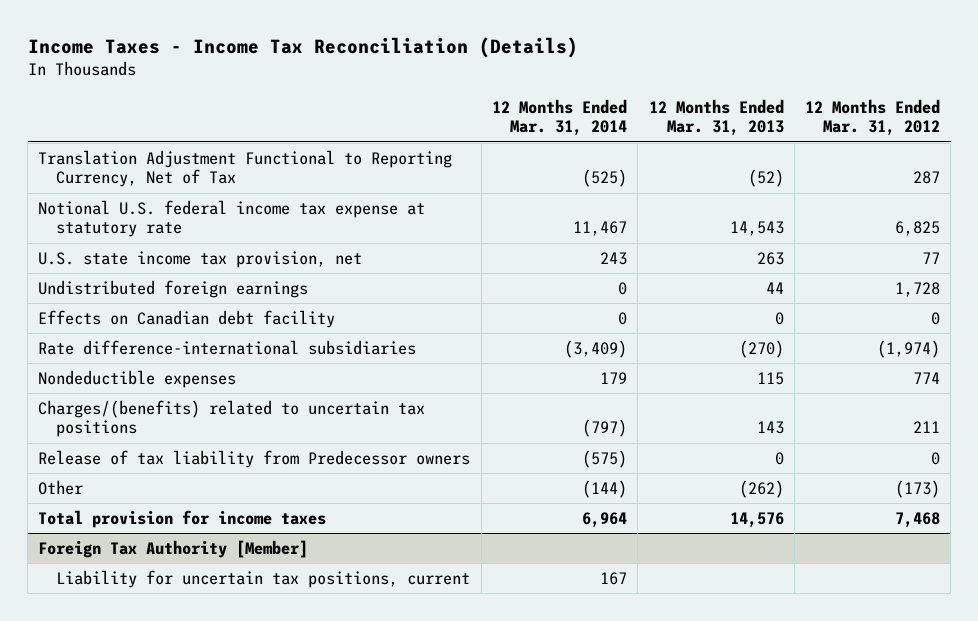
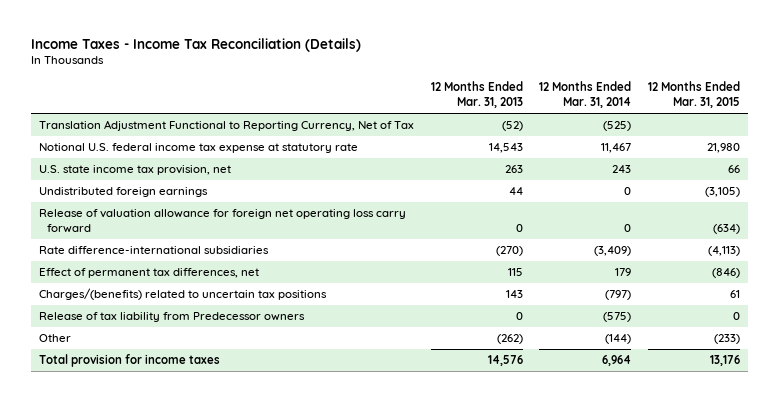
- | 12 Months Ended Mar. 31, 2014 | 12 Months Ended Mar. 31, 2013 | 12 Months Ended Mar. 31, 2012
+ | 12 Months Ended Mar. 31, 2013 | 12 Months Ended Mar. 31, 2014 | 12 Months Ended Mar. 31, 2015
- Effects on Canadian debt facility | 0 | 0 | 0
+ Release of valuation allowance for foreign net operating loss carry forward | 0 | 0 | (634)
- Nondeductible expenses | 179 | 115 | 774
+ Effect of permanent tax differences, net | 115 | 179 | (846)
- Foreign Tax Authority [Member]
- Liability for uncertain tax positions, current | 167 | |

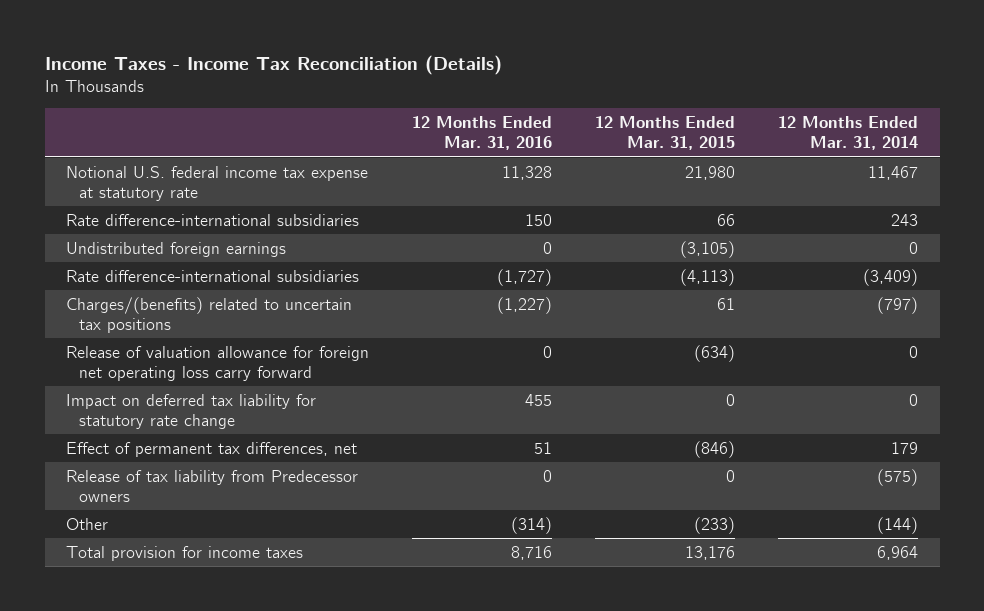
- | 12 Months Ended Mar. 31, 2013 | 12 Months Ended Mar. 31, 2014 | 12 Months Ended Mar. 31, 2015
+ | 12 Months Ended Mar. 31, 2016 | 12 Months Ended Mar. 31, 2015 | 12 Months Ended Mar. 31, 2014
- Translation Adjustment Functional to Reporting Currency, Net of Tax | (52) | (525) |
- U.S. state income tax provision, net | 263 | 243 | 66
+ Rate difference-international subsidiaries | 150 | 66 | 243
moved down: Release of valuation allowance for foreign net operating loss carry forward | 0 | (634) | 0
+ Impact on deferred tax liability for statutory rate change | 455 | 0 | 0
moved down: Effect of permanent tax differences, net | 51 | (846) | 179

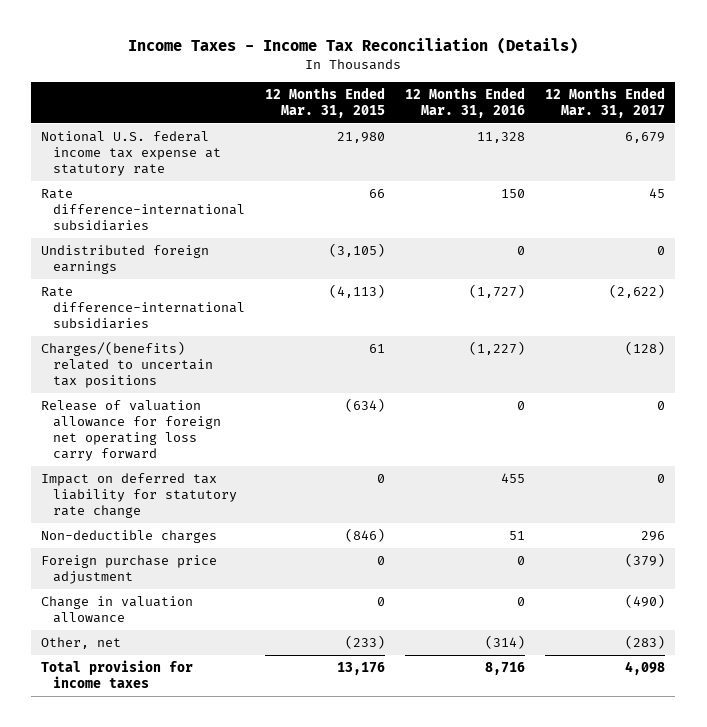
- | 12 Months Ended Mar. 31, 2016 | 12 Months Ended Mar. 31, 2015 | 12 Months Ended Mar. 31, 2014
+ | 12 Months Ended Mar. 31, 2015 | 12 Months Ended Mar. 31, 2016 | 12 Months Ended Mar. 31, 2017
- Effect of permanent tax differences, net | 51 | (846) | 179
- Release of tax liability from Predecessor owners | 0 | 0 | (575)
- Other | (314) | (233) | (144)
+ Non-deductible charges | (846) | 51 | 296
+ Foreign purchase price adjustment | 0 | 0 | (379)
+ Change in valuation allowance | 0 | 0 | (490)
+ Other, net | (233) | (314) | (283)

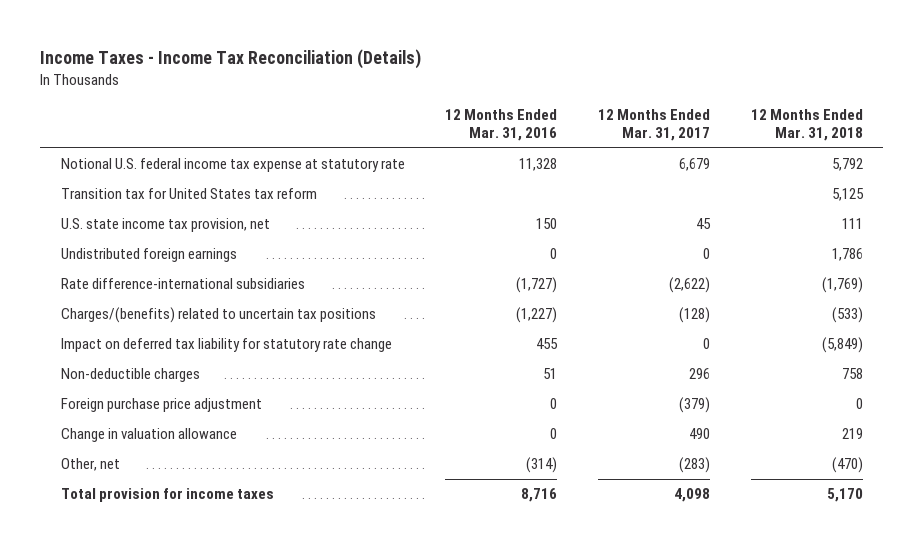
- | 12 Months Ended Mar. 31, 2015 | 12 Months Ended Mar. 31, 2016 | 12 Months Ended Mar. 31, 2017
+ | 12 Months Ended Mar. 31, 2016 | 12 Months Ended Mar. 31, 2017 | 12 Months Ended Mar. 31, 2018
- Rate difference-international subsidiaries | 66 | 150 | 45
+ Transition tax for United States tax reform | | | 5,125
+ U.S. state income tax provision, net | 150 | 45 | 111
- Release of valuation allowance for foreign net operating loss carry forward | (634) | 0 | 0
- Change in valuation allowance | 0 | 0 | (490)
+ Change in valuation allowance | 0 | 490 | 219

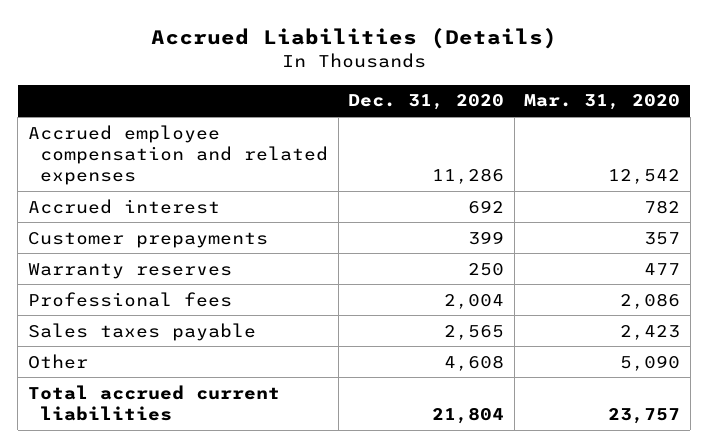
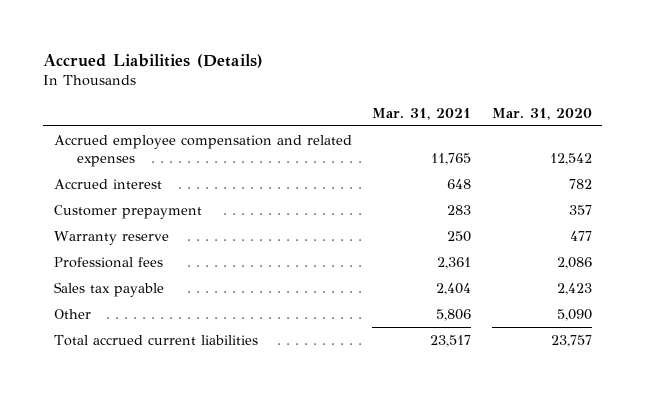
- | Dec. 31, 2020 | Mar. 31, 2020
+ | Mar. 31, 2021 | Mar. 31, 2020
- Customer prepayments | 399 | 357
- Warranty reserves | 250 | 477
+ Customer prepayment | 283 | 357
+ Warranty reserve | 250 | 477
- Sales taxes payable | 2,565 | 2,423
+ Sales tax payable | 2,404 | 2,423

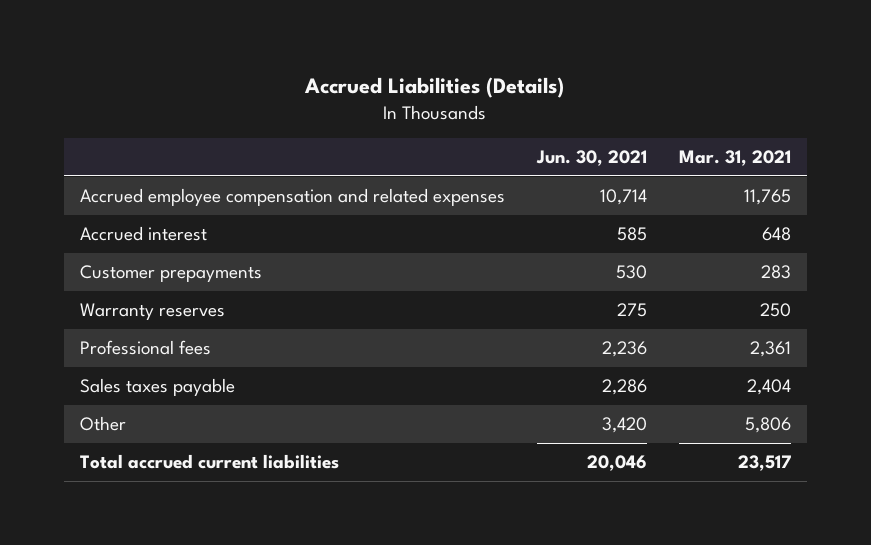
- | Mar. 31, 2021 | Mar. 31, 2020
+ | Jun. 30, 2021 | Mar. 31, 2021
- Customer prepayment | 283 | 357
- Warranty reserve | 250 | 477
+ Customer prepayments | 530 | 283
+ Warranty reserves | 275 | 250
- Sales tax payable | 2,404 | 2,423
+ Sales taxes payable | 2,286 | 2,404

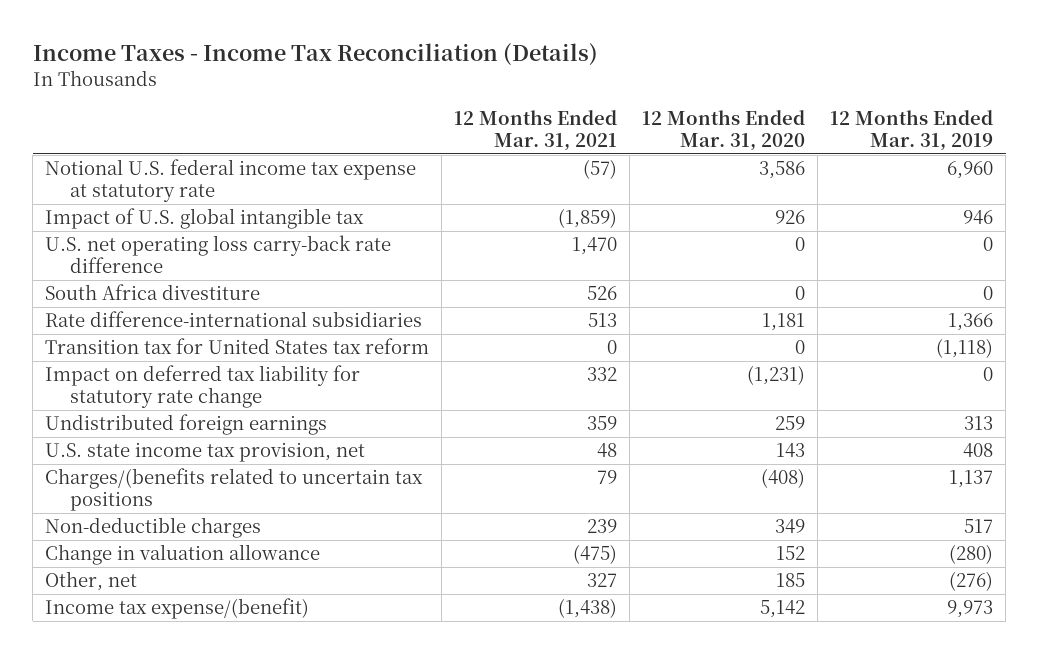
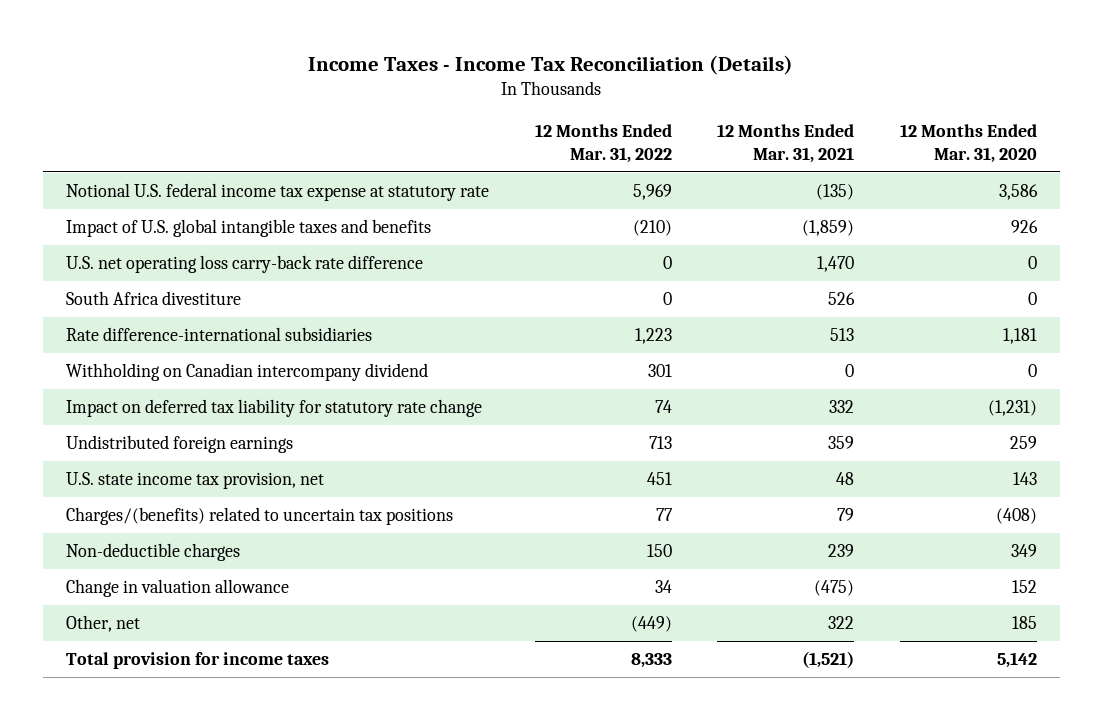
- | 12 Months Ended Mar. 31, 2021 | 12 Months Ended Mar. 31, 2020 | 12 Months Ended Mar. 31, 2019
+ | 12 Months Ended Mar. 31, 2022 | 12 Months Ended Mar. 31, 2021 | 12 Months Ended Mar. 31, 2020
- Notional U.S. federal income tax expense at statutory rate | (57) | 3,586 | 6,960
- Impact of U.S. global intangible tax | (1,859) | 926 | 946
+ Notional U.S. federal income tax expense at statutory rate | 5,969 | (135) | 3,586
+ Impact of U.S. global intangible taxes and benefits | (210) | (1,859) | 926
- Transition tax for United States tax reform | 0 | 0 | (1,118)
+ Withholding on Canadian intercompany dividend | 301 | 0 | 0
- Charges/(benefits related to uncertain tax positions | 79 | (408) | 1,137
+ Charges/(benefits) related to uncertain tax positions | 77 | 79 | (408)
- Other, net | 327 | 185 | (276)
- Income tax expense/(benefit) | (1,438) | 5,142 | 9,973
+ Other, net | (449) | 322 | 185
+ Total provision for income taxes | 8,333 | (1,521) | 5,142

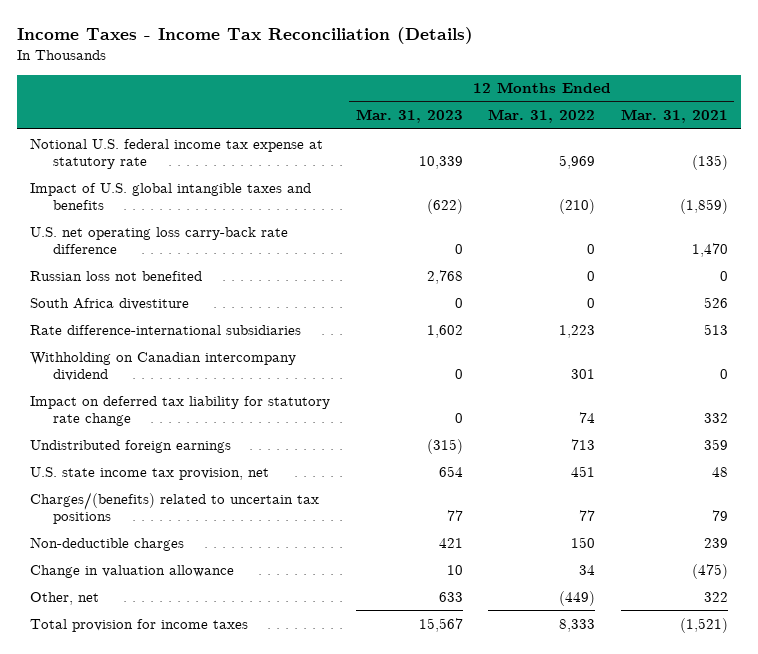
- | 12 Months Ended Mar. 31, 2022 | 12 Months Ended Mar. 31, 2021 | 12 Months Ended Mar. 31, 2020
+ | 12 Months Ended Mar. 31, 2023 | 12 Months Ended Mar. 31, 2022 | 12 Months Ended Mar. 31, 2021
+ Russian loss not benefited | 2,768 | 0 | 0

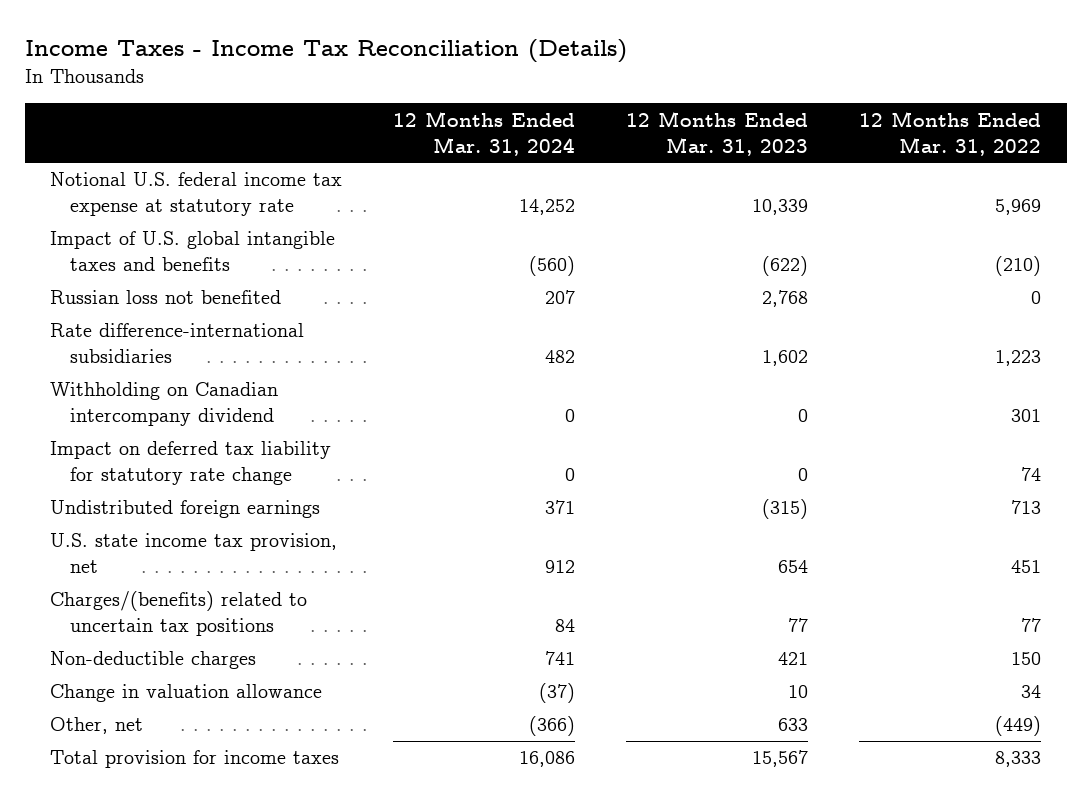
- | 12 Months Ended Mar. 31, 2023 | 12 Months Ended Mar. 31, 2022 | 12 Months Ended Mar. 31, 2021
+ | 12 Months Ended Mar. 31, 2024 | 12 Months Ended Mar. 31, 2023 | 12 Months Ended Mar. 31, 2022
- U.S. net operating loss carry-back rate difference | 0 | 0 | 1,470
- South Africa divestiture | 0 | 0 | 526

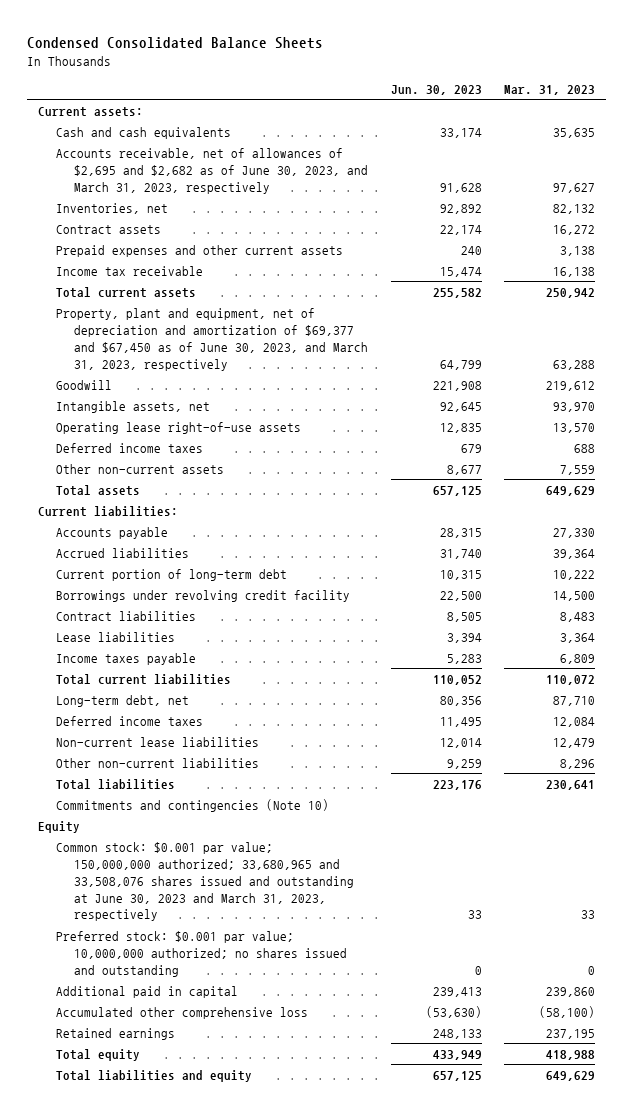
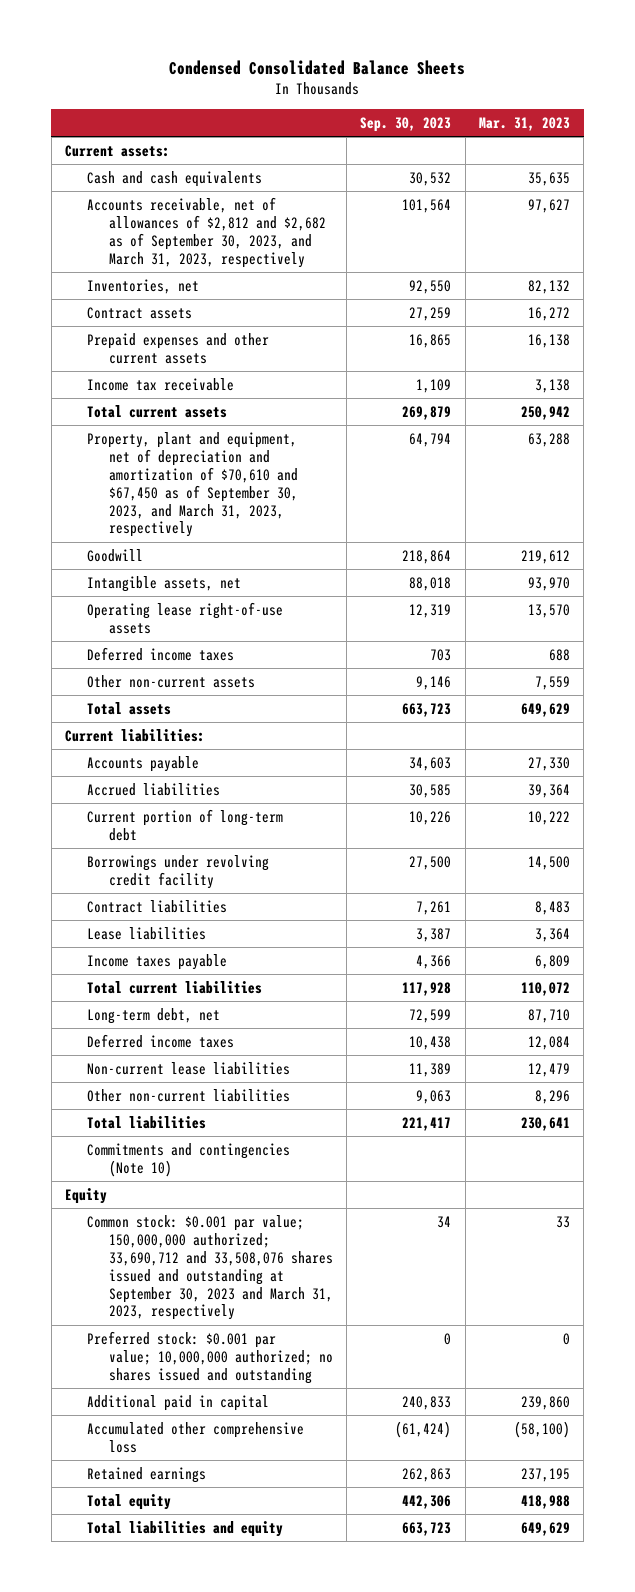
- | Jun. 30, 2023 | Mar. 31, 2023
+ | Sep. 30, 2023 | Mar. 31, 2023
- Accounts receivable, net of allowances of $2,695 and $2,682 as of June 30, 2023, and March 31, 2023, respectively | 91,628 | 97,627
+ Accounts receivable, net of allowances of $2,812 and $2,682 as of September 30, 2023, and March 31, 2023, respectively | 101,564 | 97,627
- Prepaid expenses and other current assets | 240 | 3,138
- Income tax receivable | 15,474 | 16,138
+ Prepaid expenses and other current assets | 16,865 | 16,138
+ Income tax receivable | 1,109 | 3,138
- Property, plant and equipment, net of depreciation and amortization of $69,377 and $67,450 as of June 30, 2023, and March 31, 2023, respectively | 64,799 | 63,288
+ Property, plant and equipment, net of depreciation and amortization of $70,610 and $67,450 as of September 30, 2023, and March 31, 2023, respectively | 64,794 | 63,288
- Common stock: $0.001 par value; 150,000,000 authorized; 33,680,965 and 33,508,076 shares issued and outstanding at June 30, 2023 and March 31, 2023, respectively | 33 | 33
+ Common stock: $0.001 par value; 150,000,000 authorized; 33,690,712 and 33,508,076 shares issued and outstanding at September 30, 2023 and March 31, 2023, respectively | 34 | 33

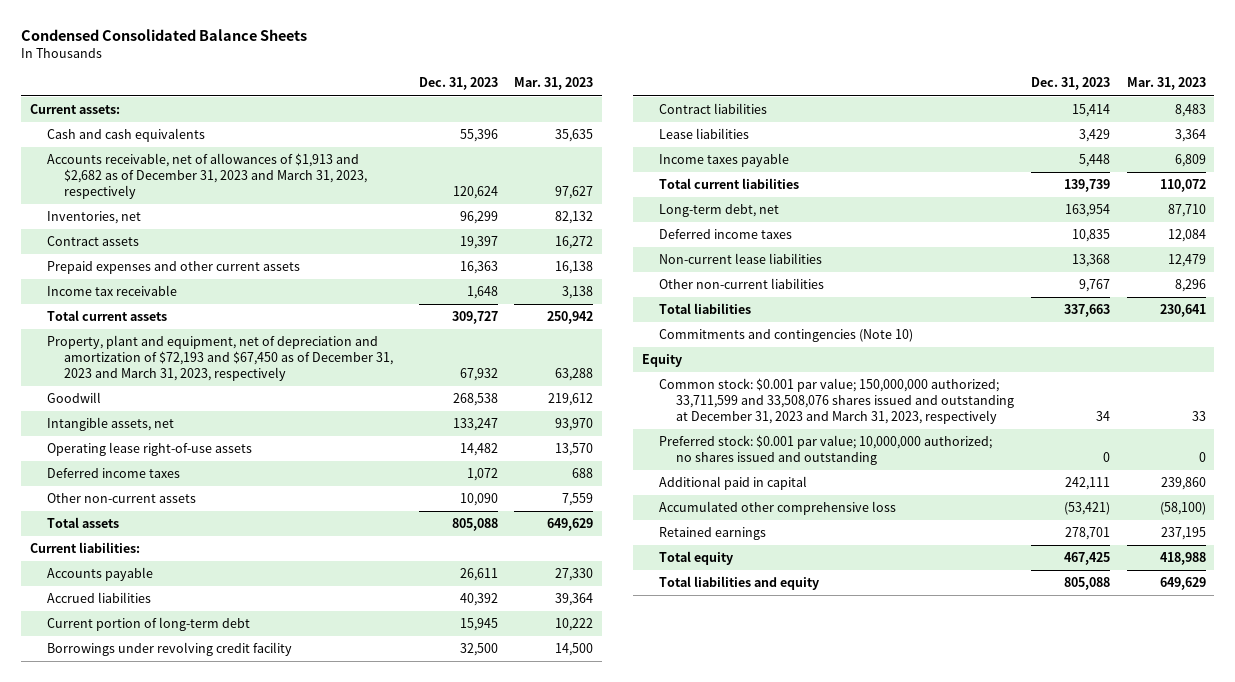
- | Sep. 30, 2023 | Mar. 31, 2023
+ | Dec. 31, 2023 | Mar. 31, 2023
- Accounts receivable, net of allowances of $2,812 and $2,682 as of September 30, 2023, and March 31, 2023, respectively | 101,564 | 97,627
+ Accounts receivable, net of allowances of $1,913 and $2,682 as of December 31, 2023 and March 31, 2023, respectively | 120,624 | 97,627
- Property, plant and equipment, net of depreciation and amortization of $70,610 and $67,450 as of September 30, 2023, and March 31, 2023, respectively | 64,794 | 63,288
+ Property, plant and equipment, net of depreciation and amortization of $72,193 and $67,450 as of December 31, 2023 and March 31, 2023, respectively | 67,932 | 63,288
- Common stock: $0.001 par value; 150,000,000 authorized; 33,690,712 and 33,508,076 shares issued and outstanding at September 30, 2023 and March 31, 2023, respectively | 34 | 33
+ Common stock: $0.001 par value; 150,000,000 authorized; 33,711,599 and 33,508,076 shares issued and outstanding at December 31, 2023 and March 31, 2023, respectively | 34 | 33

